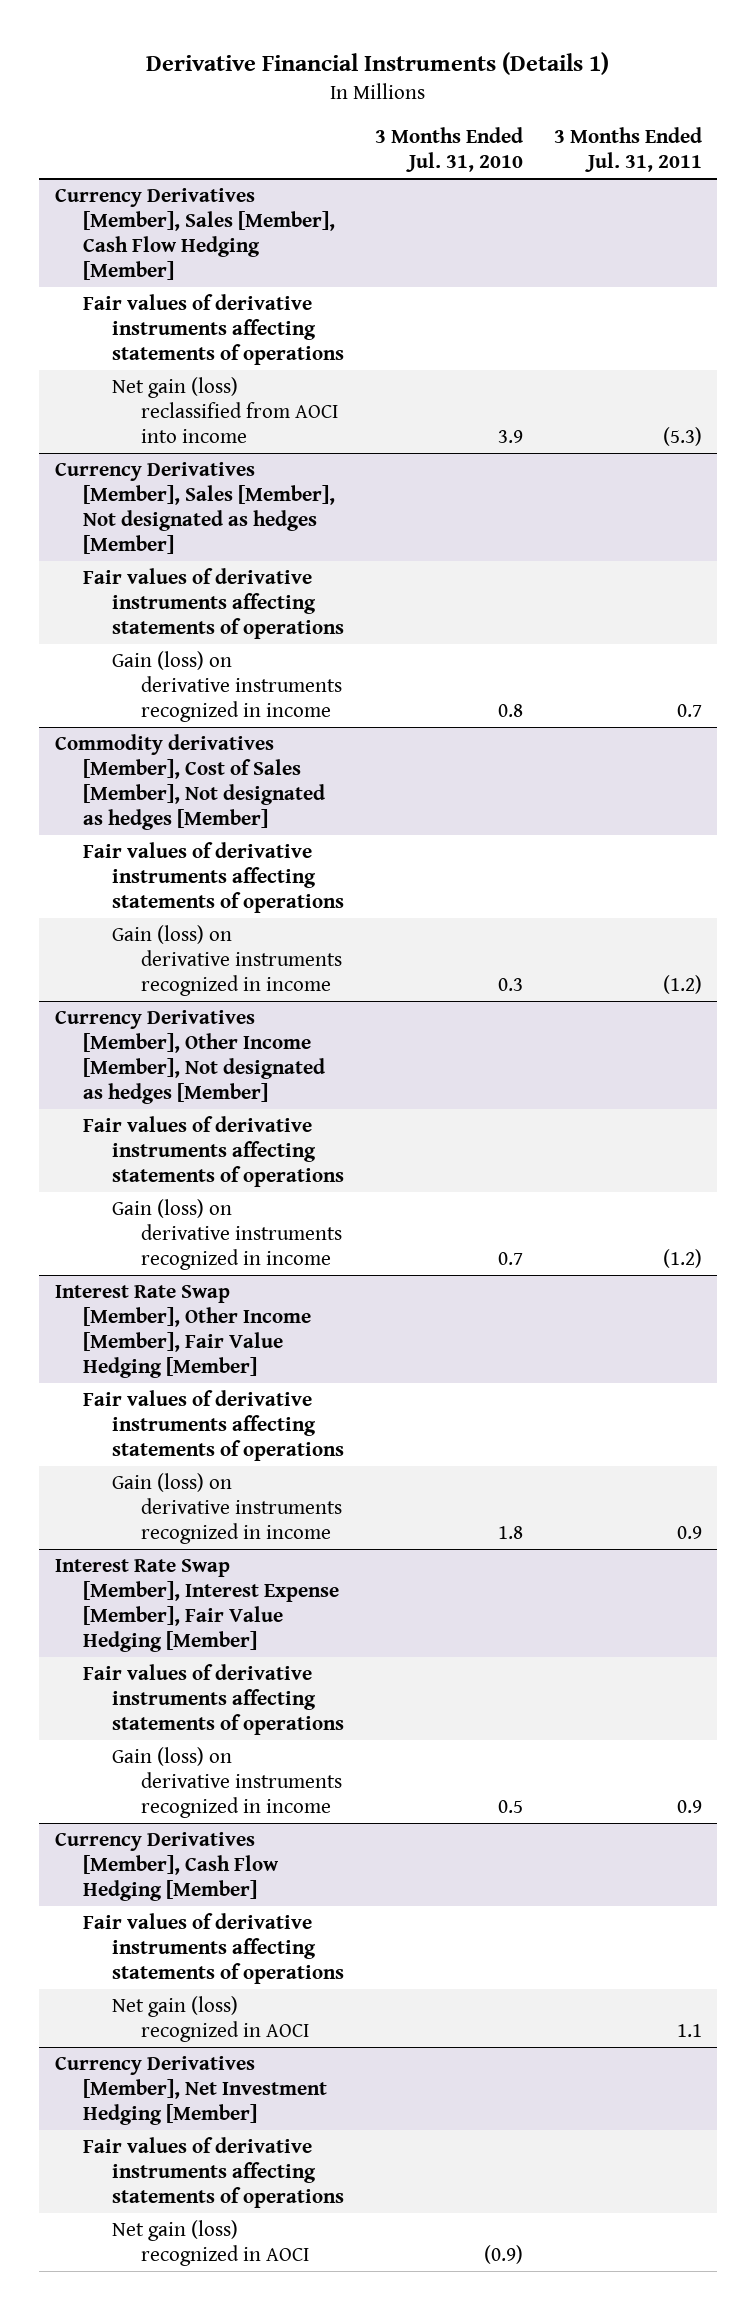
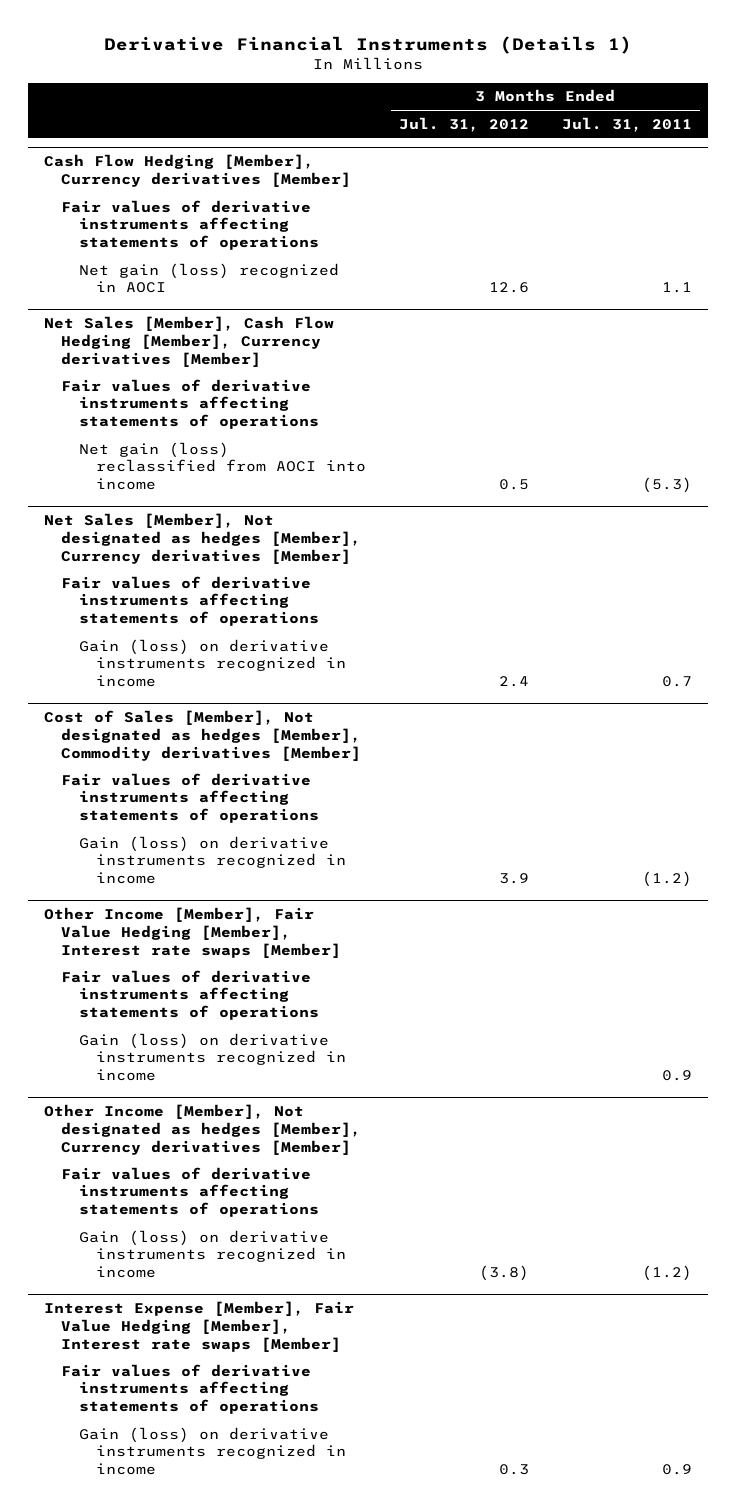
- | 3 Months Ended Jul. 31, 2010 | 3 Months Ended Jul. 31, 2011
+ | 3 Months Ended Jul. 31, 2012 | 3 Months Ended Jul. 31, 2011
- Currency Derivatives [Member], Sales [Member], Cash Flow Hedging [Member]
+ Cash Flow Hedging [Member], Currency derivatives [Member]
+ Net gain (loss) recognized in AOCI | 12.6 | 1.1
+ Net Sales [Member], Cash Flow Hedging [Member], Currency derivatives [Member]
+ Fair values of derivative instruments affecting statements of operations
- Currency Derivatives [Member], Sales [Member], Not designated as hedges [Member]
+ Net Sales [Member], Not designated as hedges [Member], Currency derivatives [Member]
- Commodity derivatives [Member], Cost of Sales [Member], Not designated as hedges [Member]
- Fair values of derivative instruments affecting statements of operations
- Gain (loss) on derivative instruments recognized in income | 0.3 | (1.2)
- Currency Derivatives [Member], Other Income [Member], Not designated as hedges [Member]
+ Cost of Sales [Member], Not designated as hedges [Member], Commodity derivatives [Member]
- Interest Rate Swap [Member], Other Income [Member], Fair Value Hedging [Member]
- Fair values of derivative instruments affecting statements of operations
- Gain (loss) on derivative instruments recognized in income | 1.8 | 0.9
- Interest Rate Swap [Member], Interest Expense [Member], Fair Value Hedging [Member]
+ Other Income [Member], Fair Value Hedging [Member], Interest rate swaps [Member]
- Currency Derivatives [Member], Cash Flow Hedging [Member]
+ Other Income [Member], Not designated as hedges [Member], Currency derivatives [Member]
- Net gain (loss) recognized in AOCI | | 1.1
- Currency Derivatives [Member], Net Investment Hedging [Member]
+ Gain (loss) on derivative instruments recognized in income | (3.8) | (1.2)
+ Interest Expense [Member], Fair Value Hedging [Member], Interest rate swaps [Member]
- Net gain (loss) recognized in AOCI | (0.9) |
+ Gain (loss) on derivative instruments recognized in income | 0.3 | 0.9

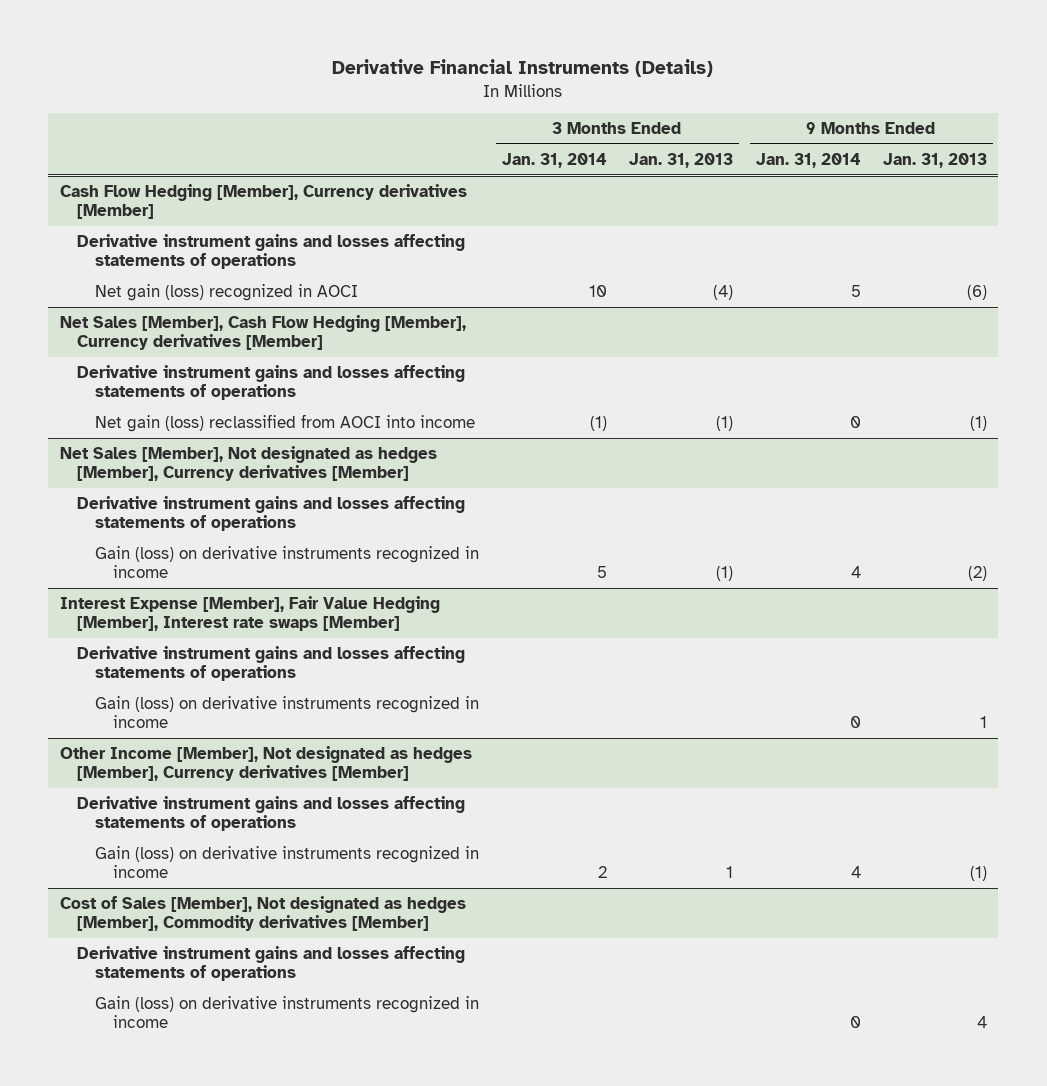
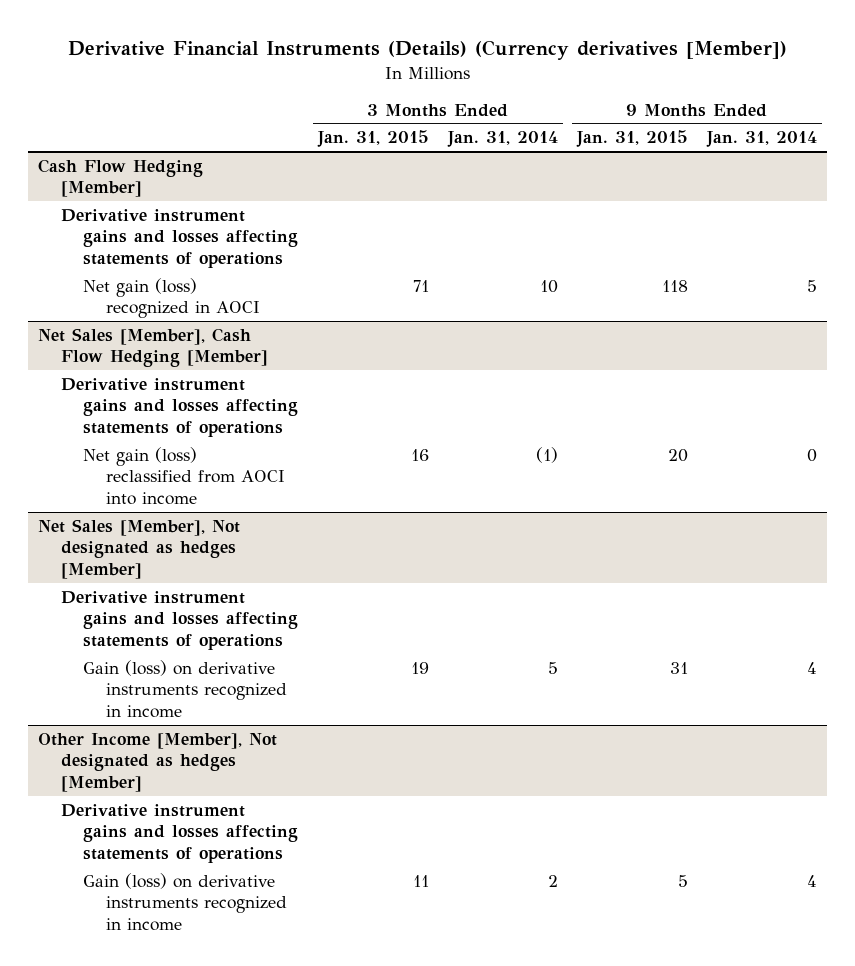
- Derivative Financial Instruments (Details)
+ Derivative Financial Instruments (Details) (Currency derivatives [Member])
- | 3 Months Ended Jan. 31, 2014 | 3 Months Ended Jan. 31, 2013 | 9 Months Ended Jan. 31, 2014 | 9 Months Ended Jan. 31, 2013
+ | 3 Months Ended Jan. 31, 2015 | 3 Months Ended Jan. 31, 2014 | 9 Months Ended Jan. 31, 2015 | 9 Months Ended Jan. 31, 2014
- Cash Flow Hedging [Member], Currency derivatives [Member]
+ Cash Flow Hedging [Member]
- Net Sales [Member], Cash Flow Hedging [Member], Currency derivatives [Member]
+ Net Sales [Member], Cash Flow Hedging [Member]
- Net Sales [Member], Not designated as hedges [Member], Currency derivatives [Member]
+ Net Sales [Member], Not designated as hedges [Member]
- Interest Expense [Member], Fair Value Hedging [Member], Interest rate swaps [Member]
- Derivative instrument gains and losses affecting statements of operations
- Gain (loss) on derivative instruments recognized in income | | | 0 | 1
- Other Income [Member], Not designated as hedges [Member], Currency derivatives [Member]
+ Other Income [Member], Not designated as hedges [Member]
- Cost of Sales [Member], Not designated as hedges [Member], Commodity derivatives [Member]
- Derivative instrument gains and losses affecting statements of operations
- Gain (loss) on derivative instruments recognized in income | | | 0 | 4

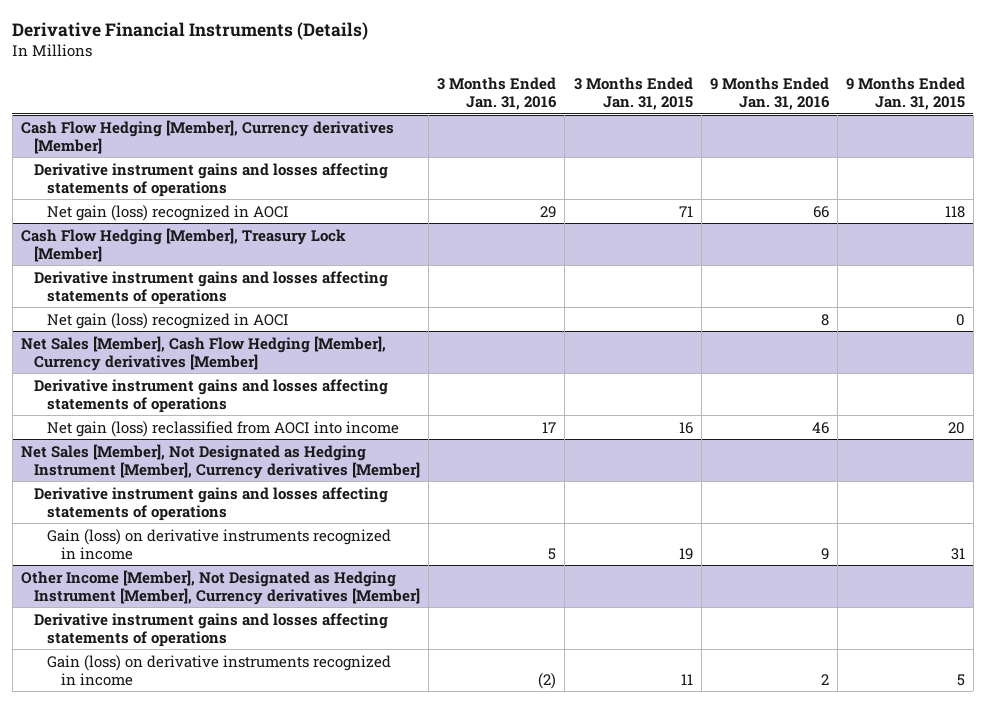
- Derivative Financial Instruments (Details) (Currency derivatives [Member])
+ Derivative Financial Instruments (Details)
- | 3 Months Ended Jan. 31, 2015 | 3 Months Ended Jan. 31, 2014 | 9 Months Ended Jan. 31, 2015 | 9 Months Ended Jan. 31, 2014
+ | 3 Months Ended Jan. 31, 2016 | 3 Months Ended Jan. 31, 2015 | 9 Months Ended Jan. 31, 2016 | 9 Months Ended Jan. 31, 2015
- Cash Flow Hedging [Member]
+ Cash Flow Hedging [Member], Currency derivatives [Member]
- Net Sales [Member], Cash Flow Hedging [Member]
+ Cash Flow Hedging [Member], Treasury Lock [Member]
+ Net gain (loss) recognized in AOCI | | | 8 | 0
+ Net Sales [Member], Cash Flow Hedging [Member], Currency derivatives [Member]
+ Derivative instrument gains and losses affecting statements of operations
- Net Sales [Member], Not designated as hedges [Member]
+ Net Sales [Member], Not Designated as Hedging Instrument [Member], Currency derivatives [Member]
- Other Income [Member], Not designated as hedges [Member]
+ Other Income [Member], Not Designated as Hedging Instrument [Member], Currency derivatives [Member]

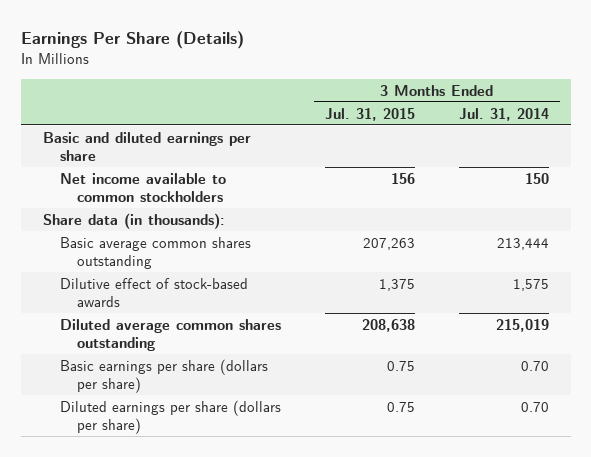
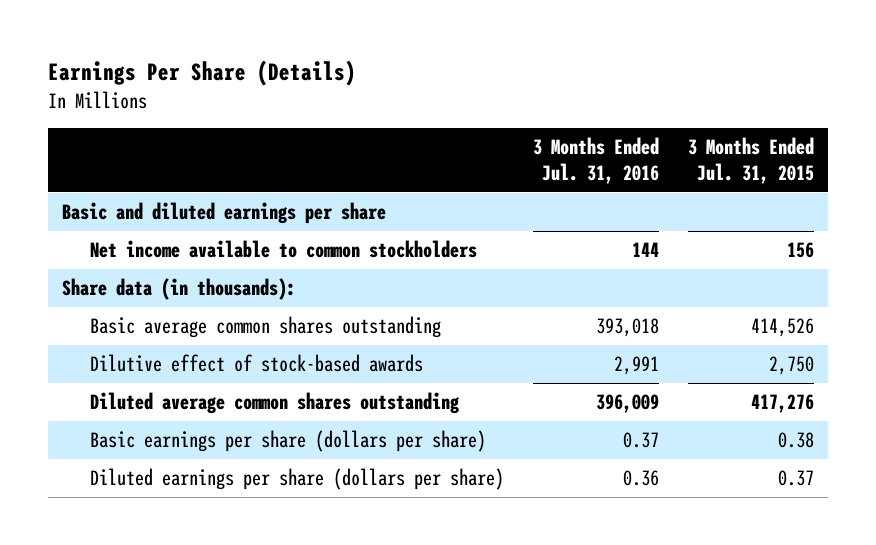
- | 3 Months Ended Jul. 31, 2015 | 3 Months Ended Jul. 31, 2014
+ | 3 Months Ended Jul. 31, 2016 | 3 Months Ended Jul. 31, 2015
- Basic average common shares outstanding | 207,263 | 213,444
- Dilutive effect of stock-based awards | 1,375 | 1,575
- Diluted average common shares outstanding | 208,638 | 215,019
- Basic earnings per share (dollars per share) | 0.75 | 0.70
- Diluted earnings per share (dollars per share) | 0.75 | 0.70
+ Basic average common shares outstanding | 393,018 | 414,526
+ Dilutive effect of stock-based awards | 2,991 | 2,750
+ Diluted average common shares outstanding | 396,009 | 417,276
+ Basic earnings per share (dollars per share) | 0.37 | 0.38
+ Diluted earnings per share (dollars per share) | 0.36 | 0.37

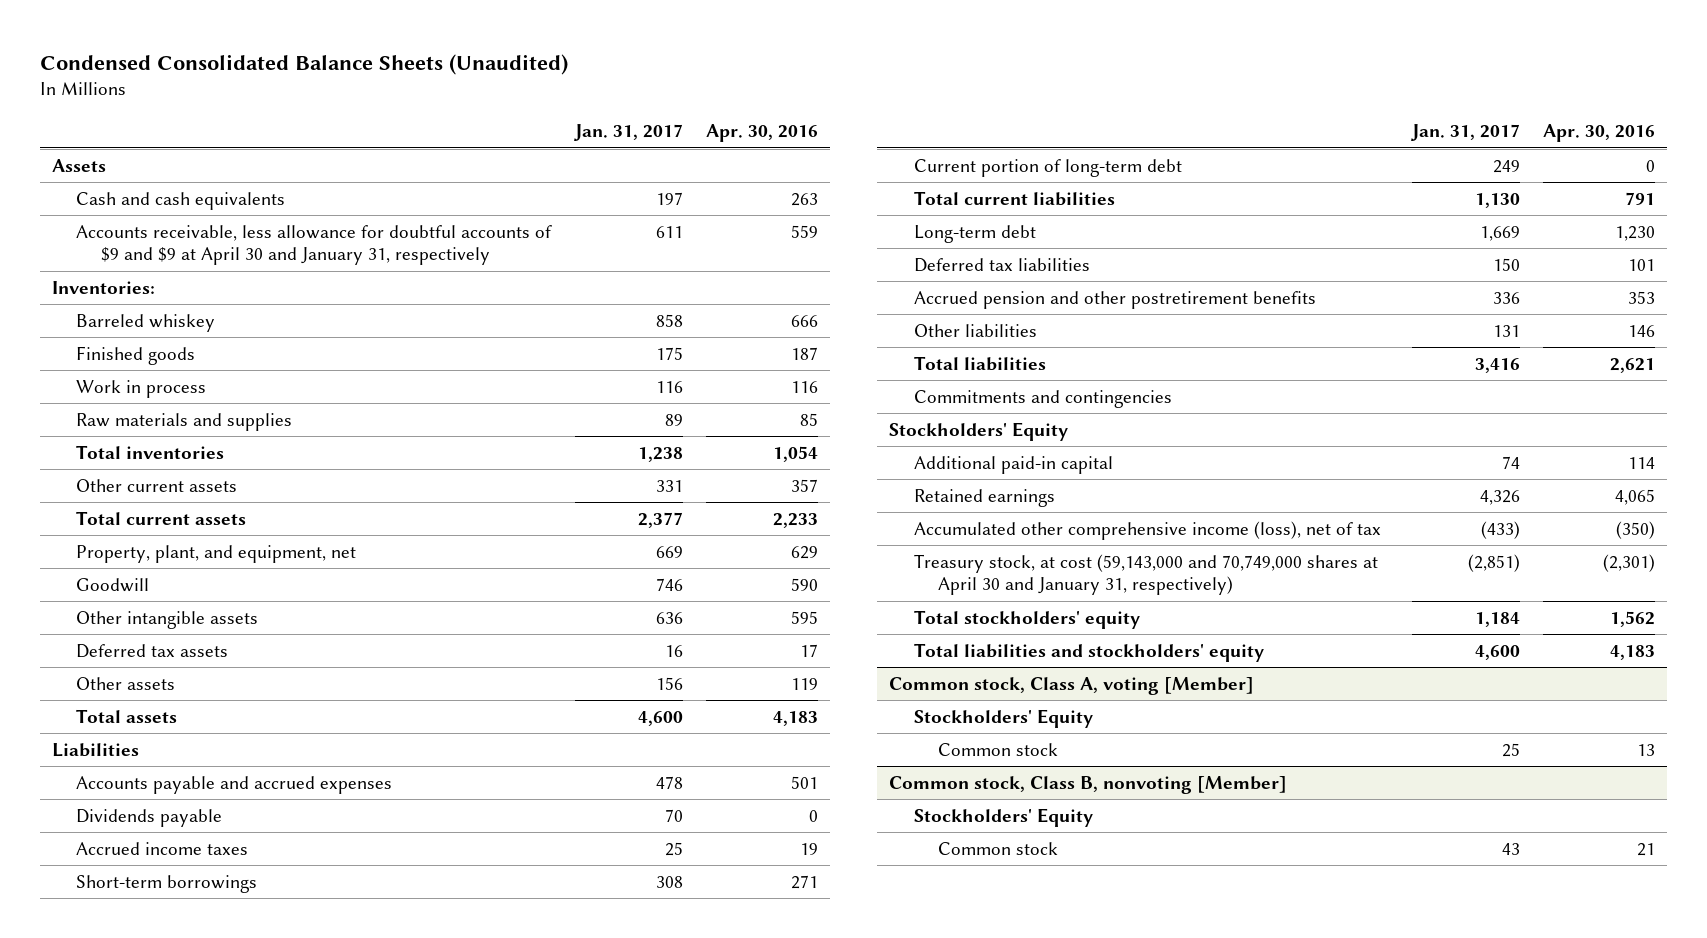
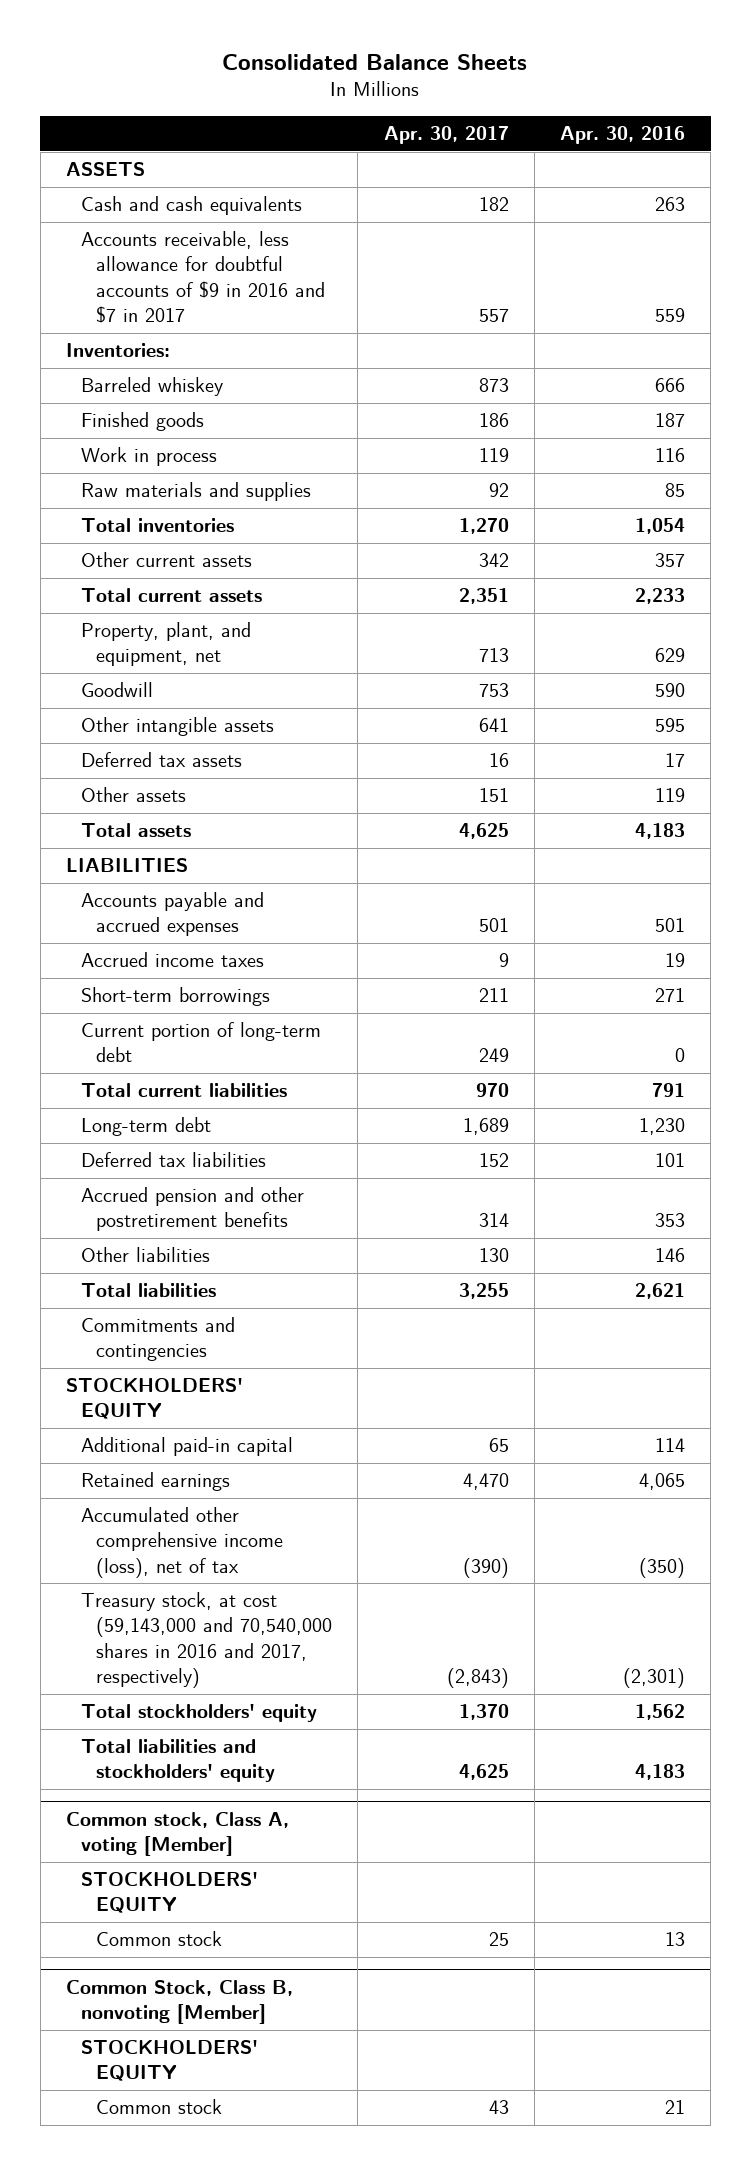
- Condensed Consolidated Balance Sheets (Unaudited)
+ Consolidated Balance Sheets
- | Jan. 31, 2017 | Apr. 30, 2016
+ | Apr. 30, 2017 | Apr. 30, 2016
- Assets
+ ASSETS
- Accounts receivable, less allowance for doubtful accounts of $9 and $9 at April 30 and January 31, respectively | 611 | 559
+ Accounts receivable, less allowance for doubtful accounts of $9 in 2016 and $7 in 2017 | 557 | 559
- Liabilities
+ LIABILITIES
- Dividends payable | 70 | 0
- Stockholders' Equity
+ STOCKHOLDERS' EQUITY
- Treasury stock, at cost (59,143,000 and 70,749,000 shares at April 30 and January 31, respectively) | (2,851) | (2,301)
+ Treasury stock, at cost (59,143,000 and 70,540,000 shares in 2016 and 2017, respectively) | (2,843) | (2,301)
@ Common stock, Class A, voting [Member]
- Stockholders' Equity
+ STOCKHOLDERS' EQUITY
- Common stock, Class B, nonvoting [Member]
- Stockholders' Equity
+ Common Stock, Class B, nonvoting [Member]
+ STOCKHOLDERS' EQUITY

